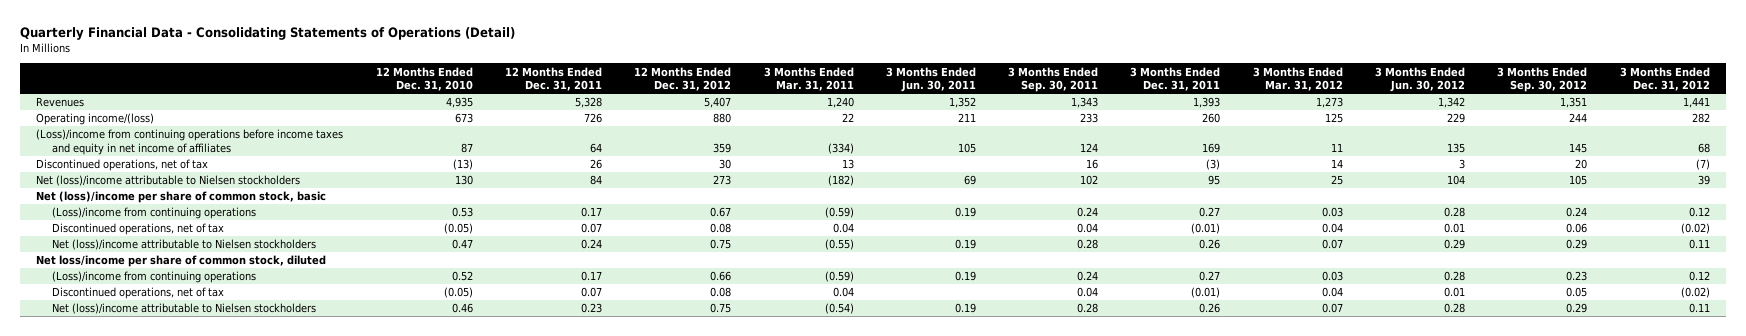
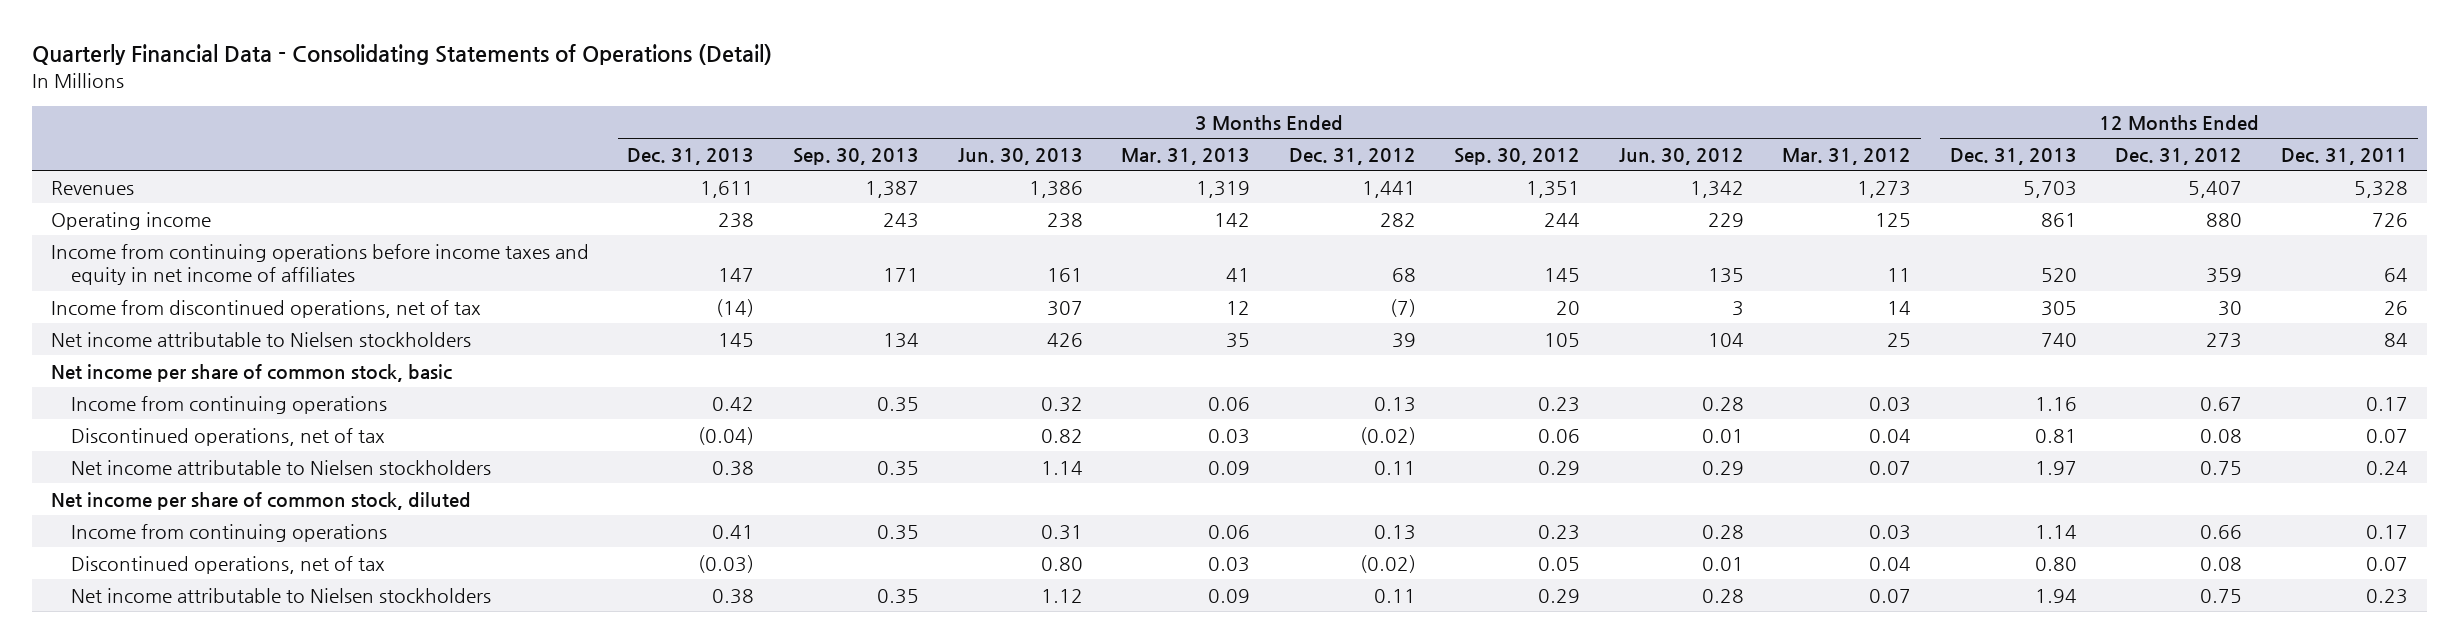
- | 12 Months Ended Dec. 31, 2010 | 12 Months Ended Dec. 31, 2011 | 12 Months Ended Dec. 31, 2012 | 3 Months Ended Mar. 31, 2011 | 3 Months Ended Jun. 30, 2011 | 3 Months Ended Sep. 30, 2011 | 3 Months Ended Dec. 31, 2011 | 3 Months Ended Mar. 31, 2012 | 3 Months Ended Jun. 30, 2012 | 3 Months Ended Sep. 30, 2012 | 3 Months Ended Dec. 31, 2012
+ | 3 Months Ended Dec. 31, 2013 | 3 Months Ended Sep. 30, 2013 | 3 Months Ended Jun. 30, 2013 | 3 Months Ended Mar. 31, 2013 | 3 Months Ended Dec. 31, 2012 | 3 Months Ended Sep. 30, 2012 | 3 Months Ended Jun. 30, 2012 | 3 Months Ended Mar. 31, 2012 | 12 Months Ended Dec. 31, 2013 | 12 Months Ended Dec. 31, 2012 | 12 Months Ended Dec. 31, 2011
- Operating income/(loss) | 673 | 726 | 880 | 22 | 211 | 233 | 260 | 125 | 229 | 244 | 282
- (Loss)/income from continuing operations before income taxes and equity in net income of affiliates | 87 | 64 | 359 | (334) | 105 | 124 | 169 | 11 | 135 | 145 | 68
- Discontinued operations, net of tax | (13) | 26 | 30 | 13 | | 16 | (3) | 14 | 3 | 20 | (7)
- Net (loss)/income attributable to Nielsen stockholders | 130 | 84 | 273 | (182) | 69 | 102 | 95 | 25 | 104 | 105 | 39
- Net (loss)/income per share of common stock, basic
- (Loss)/income from continuing operations | 0.53 | 0.17 | 0.67 | (0.59) | 0.19 | 0.24 | 0.27 | 0.03 | 0.28 | 0.24 | 0.12
+ Operating income | 238 | 243 | 238 | 142 | 282 | 244 | 229 | 125 | 861 | 880 | 726
+ Income from continuing operations before income taxes and equity in net income of affiliates | 147 | 171 | 161 | 41 | 68 | 145 | 135 | 11 | 520 | 359 | 64
+ Income from discontinued operations, net of tax | (14) | | 307 | 12 | (7) | 20 | 3 | 14 | 305 | 30 | 26
+ Net income attributable to Nielsen stockholders | 145 | 134 | 426 | 35 | 39 | 105 | 104 | 25 | 740 | 273 | 84
+ Net income per share of common stock, basic
+ Income from continuing operations | 0.42 | 0.35 | 0.32 | 0.06 | 0.13 | 0.23 | 0.28 | 0.03 | 1.16 | 0.67 | 0.17
- Net (loss)/income attributable to Nielsen stockholders | 0.47 | 0.24 | 0.75 | (0.55) | 0.19 | 0.28 | 0.26 | 0.07 | 0.29 | 0.29 | 0.11
- Net loss/income per share of common stock, diluted
- (Loss)/income from continuing operations | 0.52 | 0.17 | 0.66 | (0.59) | 0.19 | 0.24 | 0.27 | 0.03 | 0.28 | 0.23 | 0.12
+ Net income attributable to Nielsen stockholders | 0.38 | 0.35 | 1.14 | 0.09 | 0.11 | 0.29 | 0.29 | 0.07 | 1.97 | 0.75 | 0.24
+ Net income per share of common stock, diluted
+ Income from continuing operations | 0.41 | 0.35 | 0.31 | 0.06 | 0.13 | 0.23 | 0.28 | 0.03 | 1.14 | 0.66 | 0.17
- Net (loss)/income attributable to Nielsen stockholders | 0.46 | 0.23 | 0.75 | (0.54) | 0.19 | 0.28 | 0.26 | 0.07 | 0.28 | 0.29 | 0.11
+ Net income attributable to Nielsen stockholders | 0.38 | 0.35 | 1.12 | 0.09 | 0.11 | 0.29 | 0.28 | 0.07 | 1.94 | 0.75 | 0.23

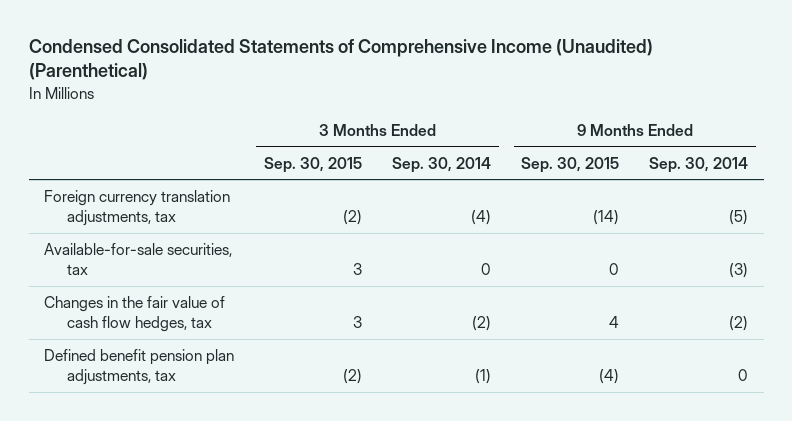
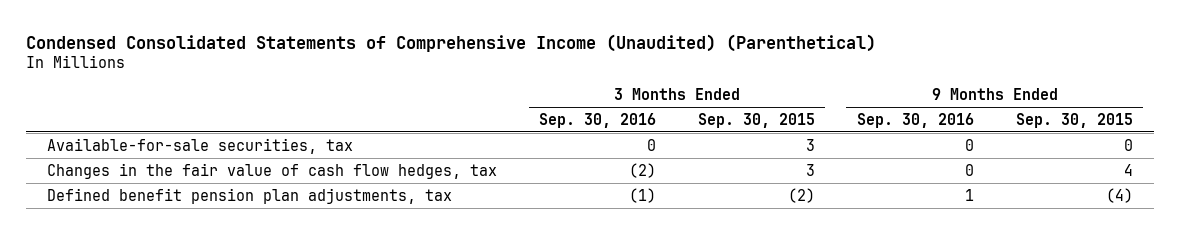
- | 3 Months Ended Sep. 30, 2015 | 3 Months Ended Sep. 30, 2014 | 9 Months Ended Sep. 30, 2015 | 9 Months Ended Sep. 30, 2014
+ | 3 Months Ended Sep. 30, 2016 | 3 Months Ended Sep. 30, 2015 | 9 Months Ended Sep. 30, 2016 | 9 Months Ended Sep. 30, 2015
- Foreign currency translation adjustments, tax | (2) | (4) | (14) | (5)

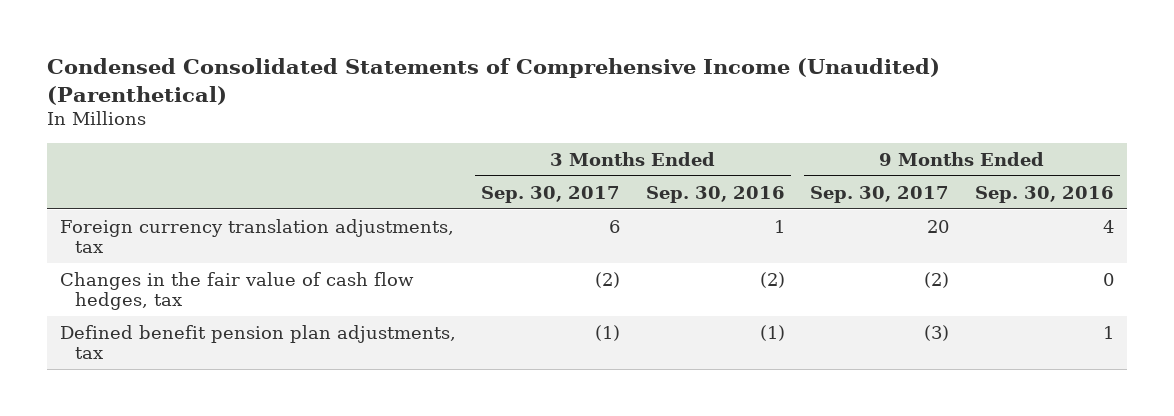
- | 3 Months Ended Sep. 30, 2016 | 3 Months Ended Sep. 30, 2015 | 9 Months Ended Sep. 30, 2016 | 9 Months Ended Sep. 30, 2015
+ | 3 Months Ended Sep. 30, 2017 | 3 Months Ended Sep. 30, 2016 | 9 Months Ended Sep. 30, 2017 | 9 Months Ended Sep. 30, 2016
- Available-for-sale securities, tax | 0 | 3 | 0 | 0
+ Foreign currency translation adjustments, tax | 6 | 1 | 20 | 4

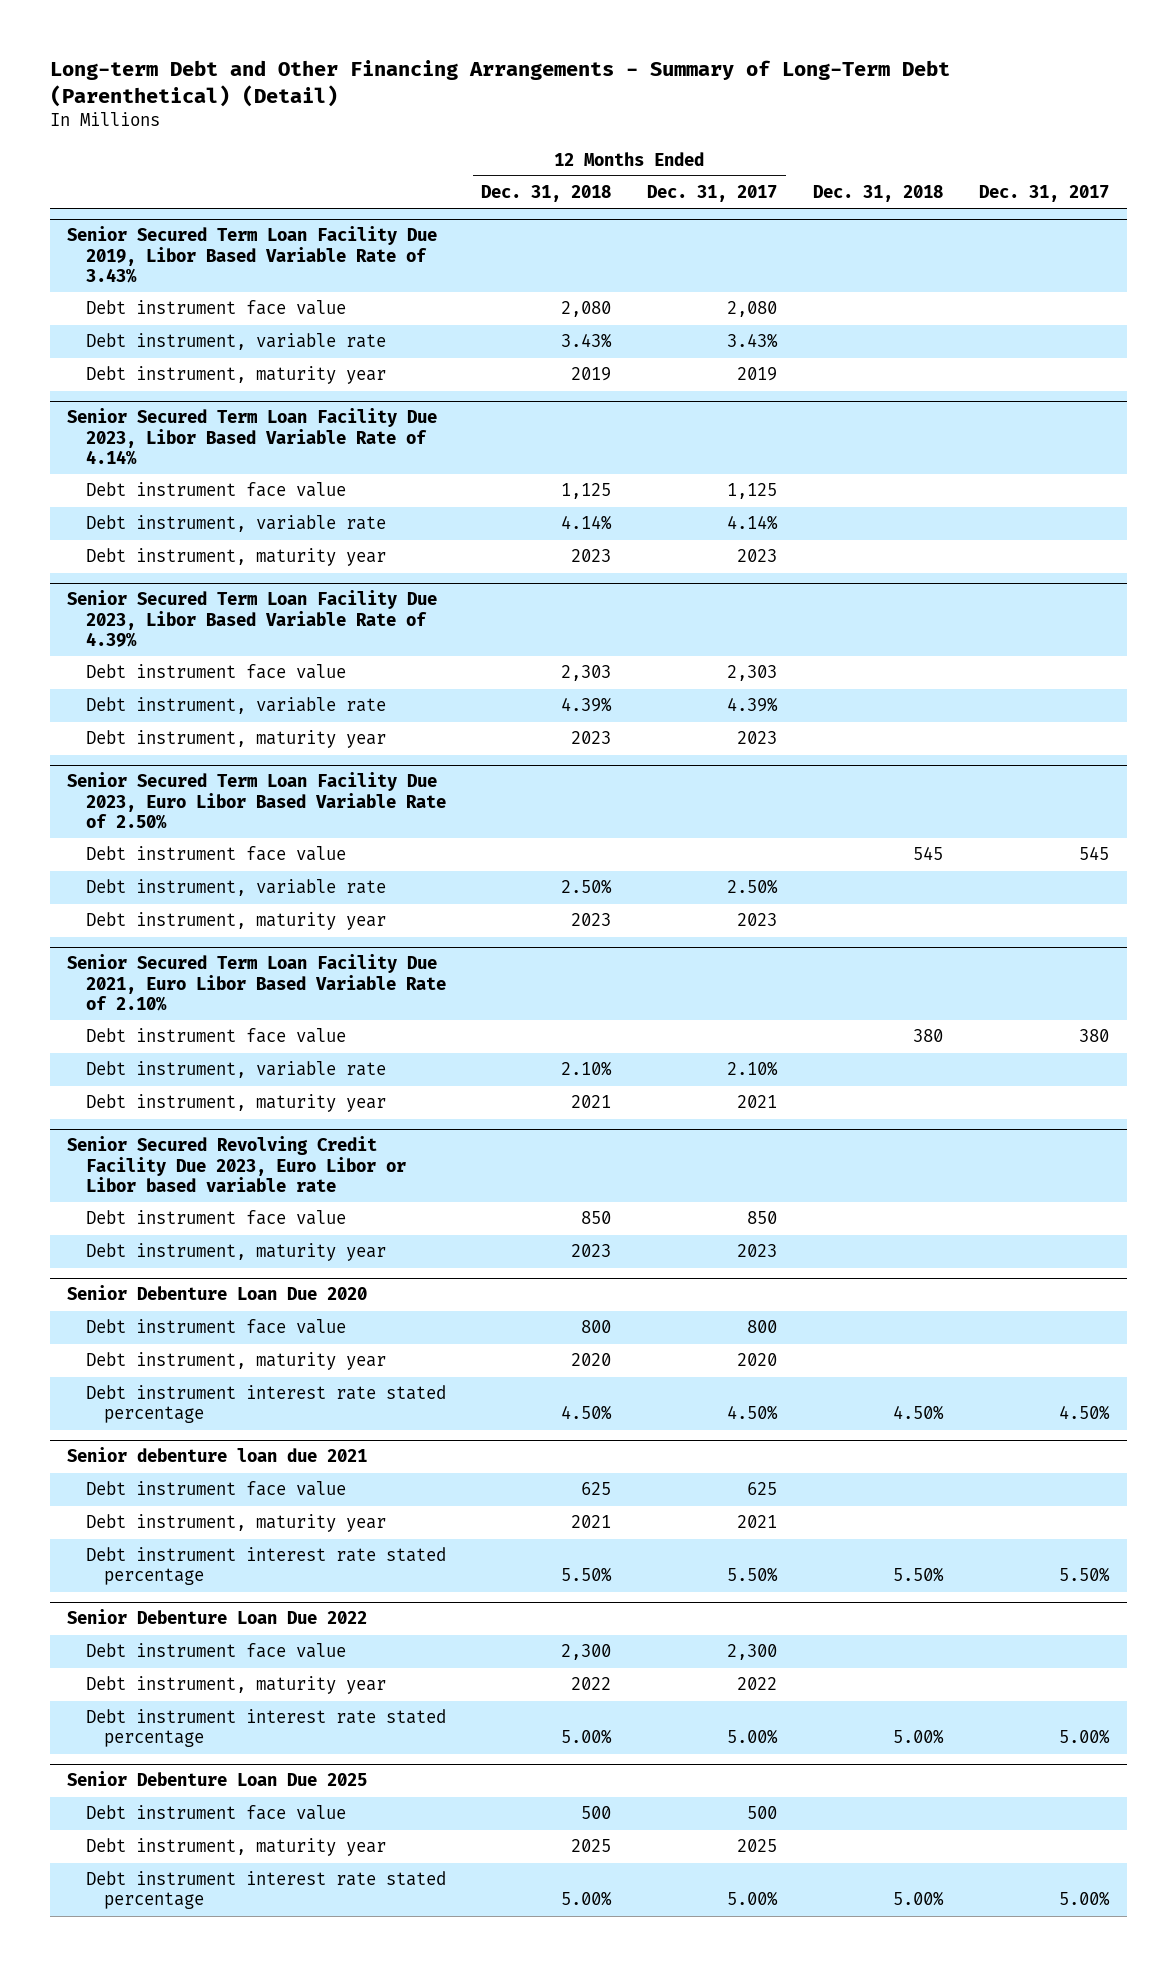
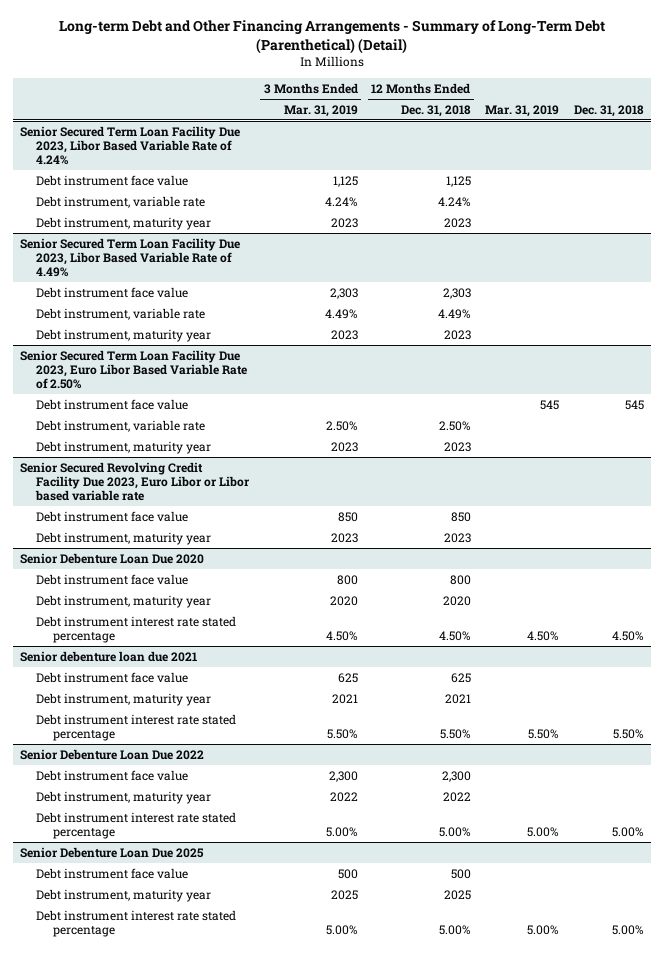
- | 12 Months Ended Dec. 31, 2018 | 12 Months Ended Dec. 31, 2017 | Dec. 31, 2018 | Dec. 31, 2017
+ | 3 Months Ended Mar. 31, 2019 | 12 Months Ended Dec. 31, 2018 | Mar. 31, 2019 | Dec. 31, 2018
- Senior Secured Term Loan Facility Due 2019, Libor Based Variable Rate of 3.43%
- Debt instrument face value | 2,080 | 2,080 | |
- Debt instrument, variable rate | 3.43% | 3.43% | |
- Debt instrument, maturity year | 2019 | 2019 | |
- Senior Secured Term Loan Facility Due 2023, Libor Based Variable Rate of 4.14%
+ Senior Secured Term Loan Facility Due 2023, Libor Based Variable Rate of 4.24%
- Debt instrument, variable rate | 4.14% | 4.14% | |
+ Debt instrument, variable rate | 4.24% | 4.24% | |
- Senior Secured Term Loan Facility Due 2023, Libor Based Variable Rate of 4.39%
+ Senior Secured Term Loan Facility Due 2023, Libor Based Variable Rate of 4.49%
- Debt instrument, variable rate | 4.39% | 4.39% | |
+ Debt instrument, variable rate | 4.49% | 4.49% | |
- Senior Secured Term Loan Facility Due 2021, Euro Libor Based Variable Rate of 2.10%
- Debt instrument face value | | | 380 | 380
- Debt instrument, variable rate | 2.10% | 2.10% | |
- Debt instrument, maturity year | 2021 | 2021 | |

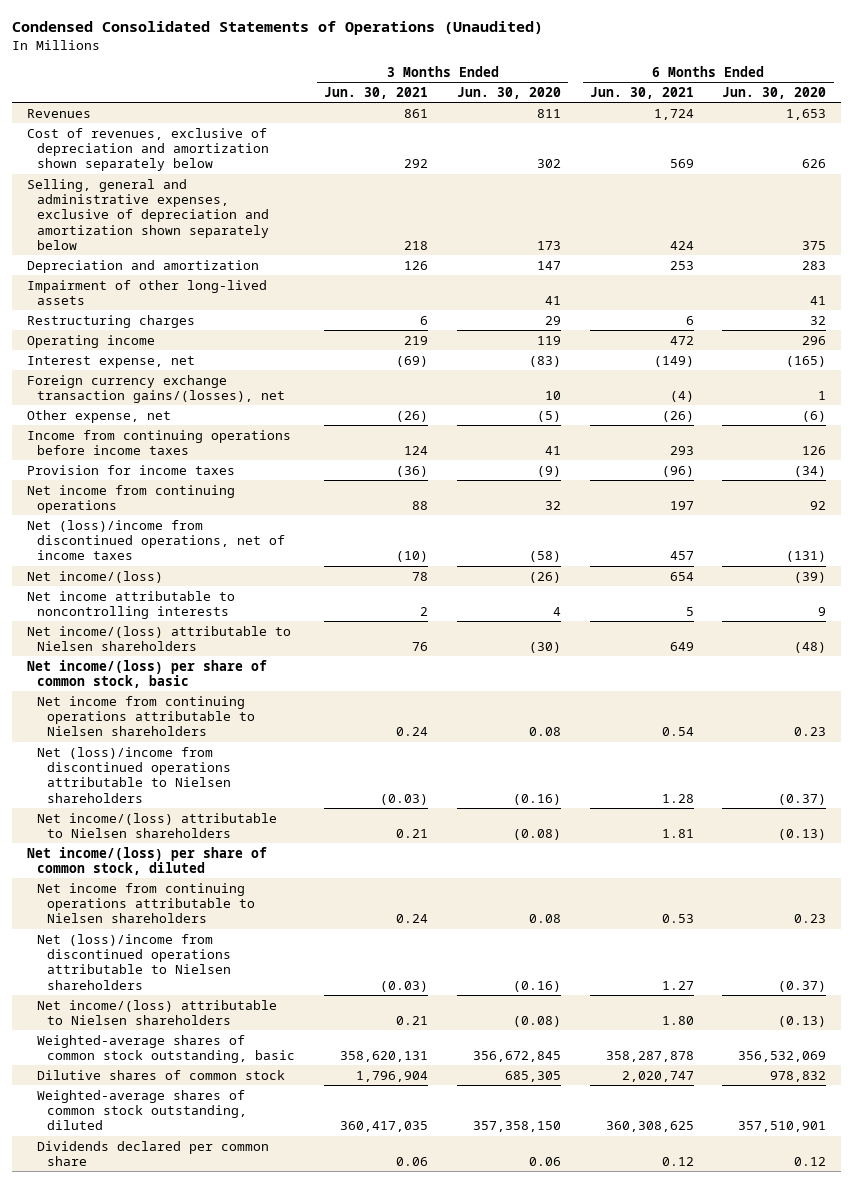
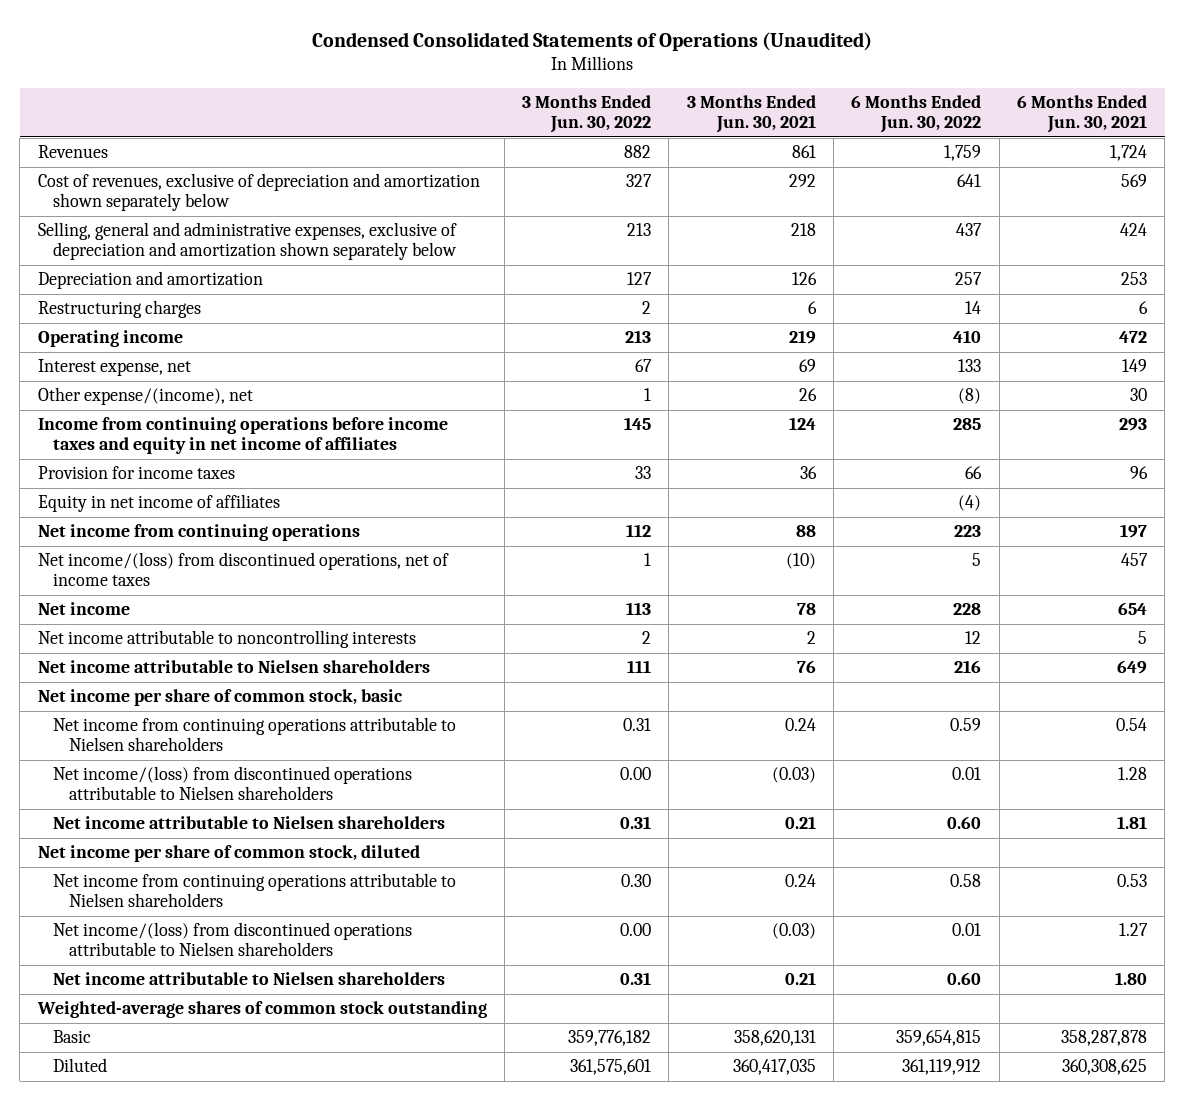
- | 3 Months Ended Jun. 30, 2021 | 3 Months Ended Jun. 30, 2020 | 6 Months Ended Jun. 30, 2021 | 6 Months Ended Jun. 30, 2020
+ | 3 Months Ended Jun. 30, 2022 | 3 Months Ended Jun. 30, 2021 | 6 Months Ended Jun. 30, 2022 | 6 Months Ended Jun. 30, 2021
- Impairment of other long-lived assets | | 41 | | 41
- Interest expense, net | (69) | (83) | (149) | (165)
- Foreign currency exchange transaction gains/(losses), net | | 10 | (4) | 1
- Other expense, net | (26) | (5) | (26) | (6)
- Income from continuing operations before income taxes | 124 | 41 | 293 | 126
- Provision for income taxes | (36) | (9) | (96) | (34)
+ Interest expense, net | 67 | 69 | 133 | 149
+ Other expense/(income), net | 1 | 26 | (8) | 30
+ Income from continuing operations before income taxes and equity in net income of affiliates | 145 | 124 | 285 | 293
+ Provision for income taxes | 33 | 36 | 66 | 96
+ Equity in net income of affiliates | | | (4) |
- Net (loss)/income from discontinued operations, net of income taxes | (10) | (58) | 457 | (131)
- Net income/(loss) | 78 | (26) | 654 | (39)
+ Net income/(loss) from discontinued operations, net of income taxes | 1 | (10) | 5 | 457
+ Net income | 113 | 78 | 228 | 654
- Net income/(loss) attributable to Nielsen shareholders | 76 | (30) | 649 | (48)
- Net income/(loss) per share of common stock, basic
+ Net income attributable to Nielsen shareholders | 111 | 76 | 216 | 649
+ Net income per share of common stock, basic
- Net (loss)/income from discontinued operations attributable to Nielsen shareholders | (0.03) | (0.16) | 1.28 | (0.37)
- Net income/(loss) attributable to Nielsen shareholders | 0.21 | (0.08) | 1.81 | (0.13)
- Net income/(loss) per share of common stock, diluted
+ Net income/(loss) from discontinued operations attributable to Nielsen shareholders | 0.00 | (0.03) | 0.01 | 1.28
+ Net income attributable to Nielsen shareholders | 0.31 | 0.21 | 0.60 | 1.81
+ Net income per share of common stock, diluted
- Net (loss)/income from discontinued operations attributable to Nielsen shareholders | (0.03) | (0.16) | 1.27 | (0.37)
- Net income/(loss) attributable to Nielsen shareholders | 0.21 | (0.08) | 1.80 | (0.13)
- Weighted-average shares of common stock outstanding, basic | 358,620,131 | 356,672,845 | 358,287,878 | 356,532,069
- Dilutive shares of common stock | 1,796,904 | 685,305 | 2,020,747 | 978,832
- Weighted-average shares of common stock outstanding, diluted | 360,417,035 | 357,358,150 | 360,308,625 | 357,510,901
- Dividends declared per common share | 0.06 | 0.06 | 0.12 | 0.12
+ Net income/(loss) from discontinued operations attributable to Nielsen shareholders | 0.00 | (0.03) | 0.01 | 1.27
+ Net income attributable to Nielsen shareholders | 0.31 | 0.21 | 0.60 | 1.80
+ Weighted-average shares of common stock outstanding
+ Basic | 359,776,182 | 358,620,131 | 359,654,815 | 358,287,878
+ Diluted | 361,575,601 | 360,417,035 | 361,119,912 | 360,308,625

